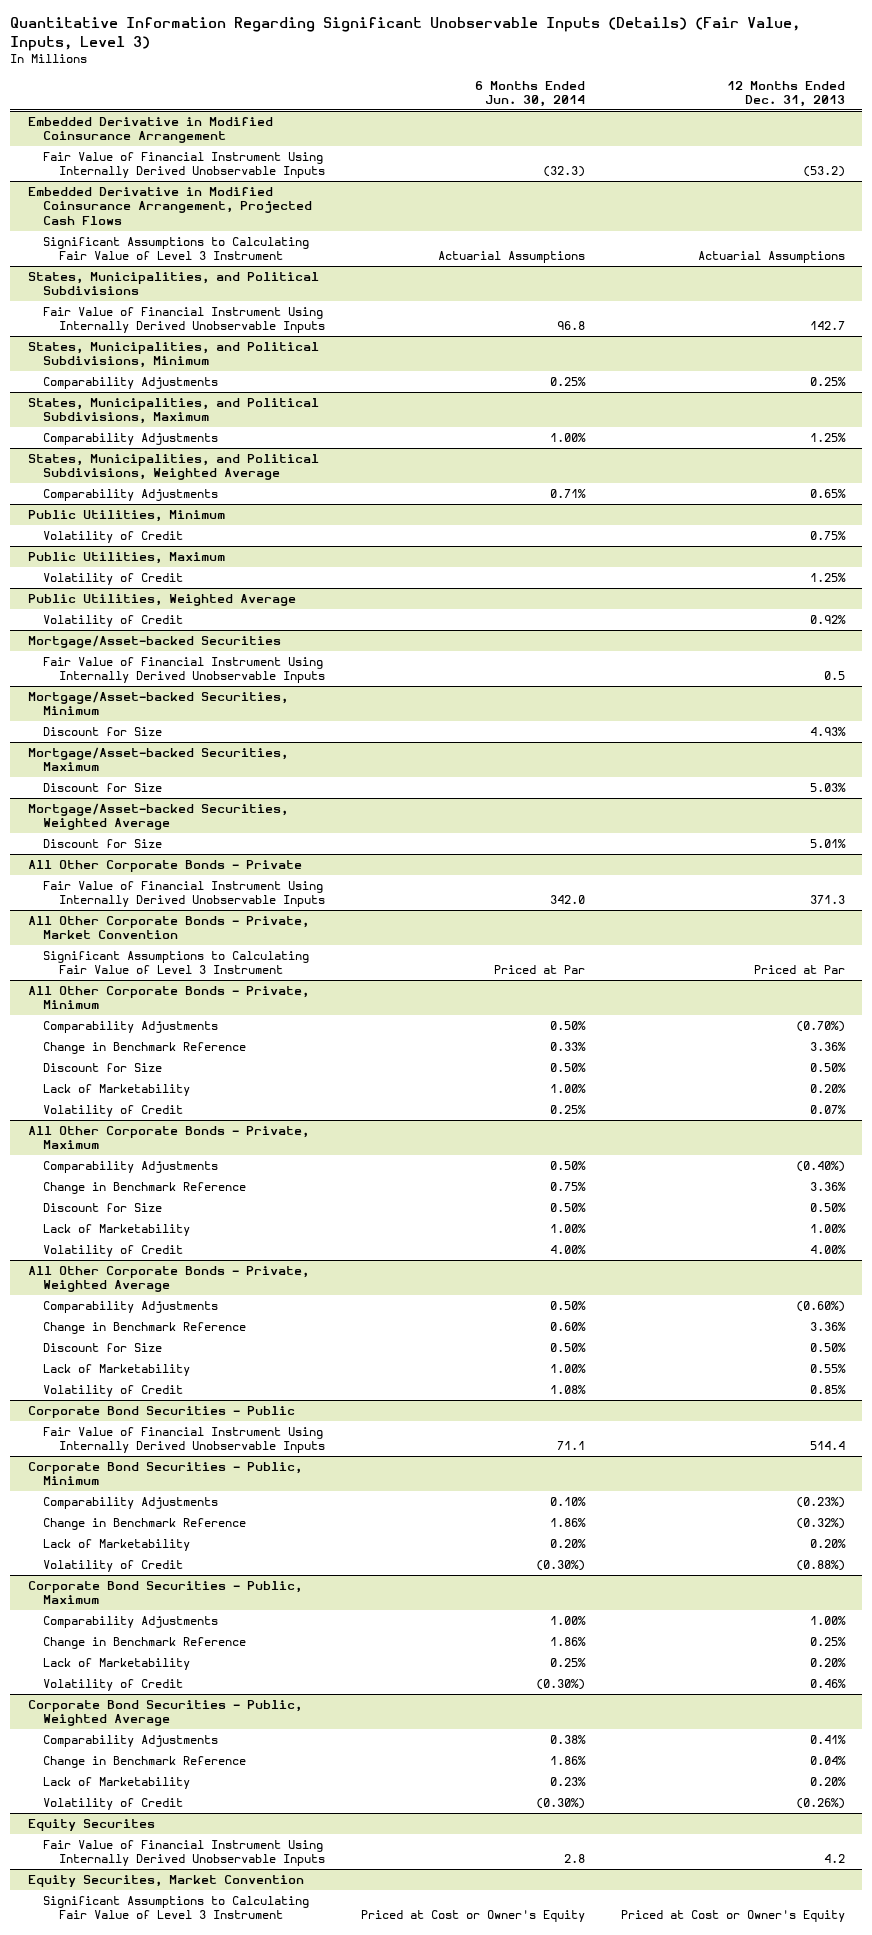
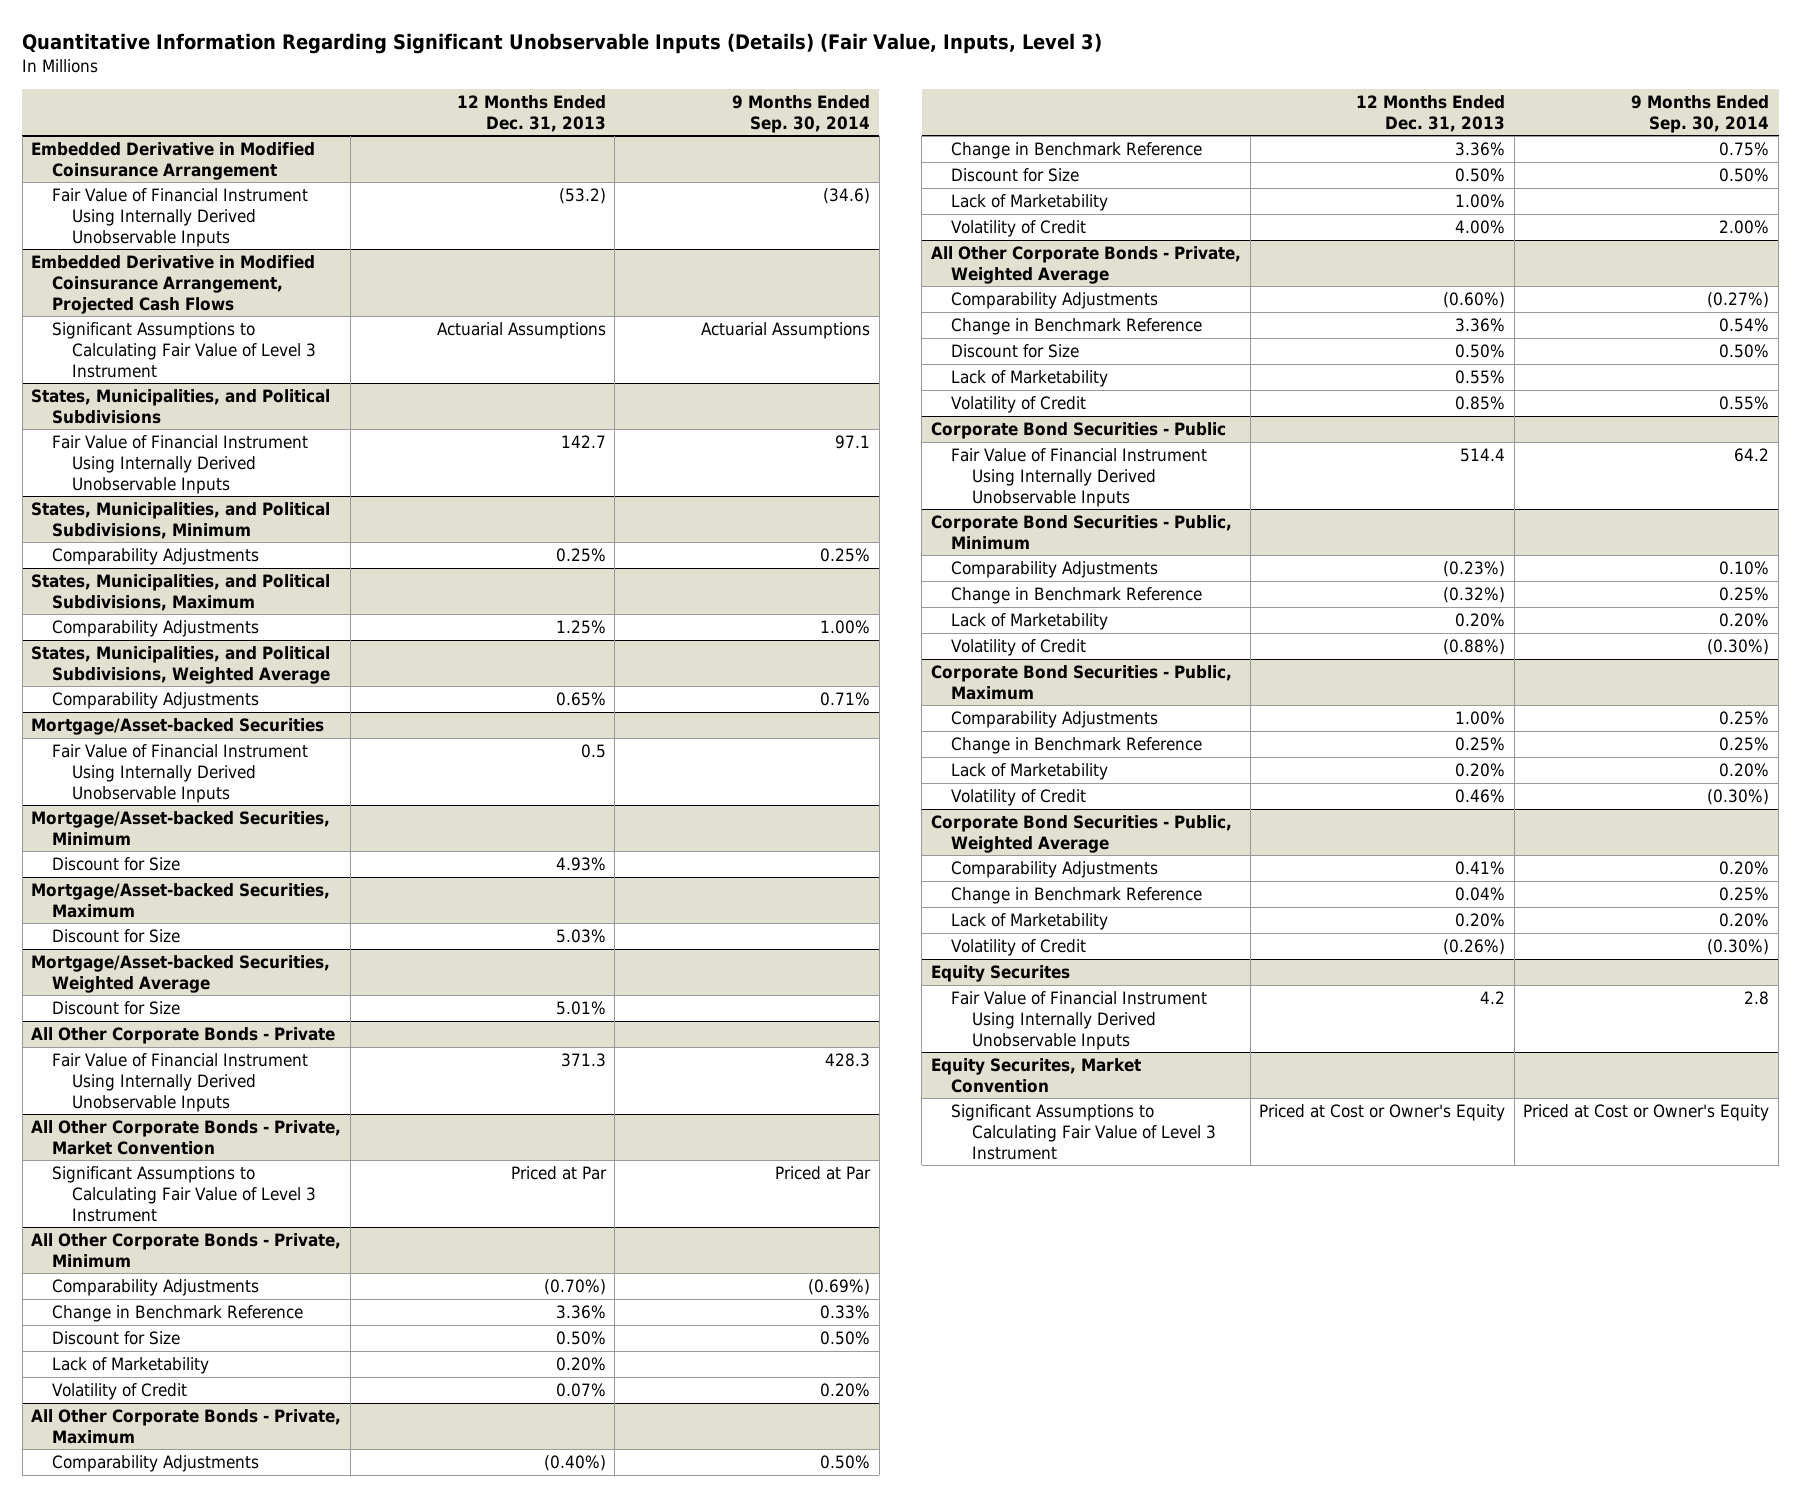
- | 6 Months Ended Jun. 30, 2014 | 12 Months Ended Dec. 31, 2013
+ | 12 Months Ended Dec. 31, 2013 | 9 Months Ended Sep. 30, 2014
- Public Utilities, Minimum
- Volatility of Credit | | 0.75%
- Public Utilities, Maximum
- Volatility of Credit | | 1.25%
- Public Utilities, Weighted Average
- Volatility of Credit | | 0.92%

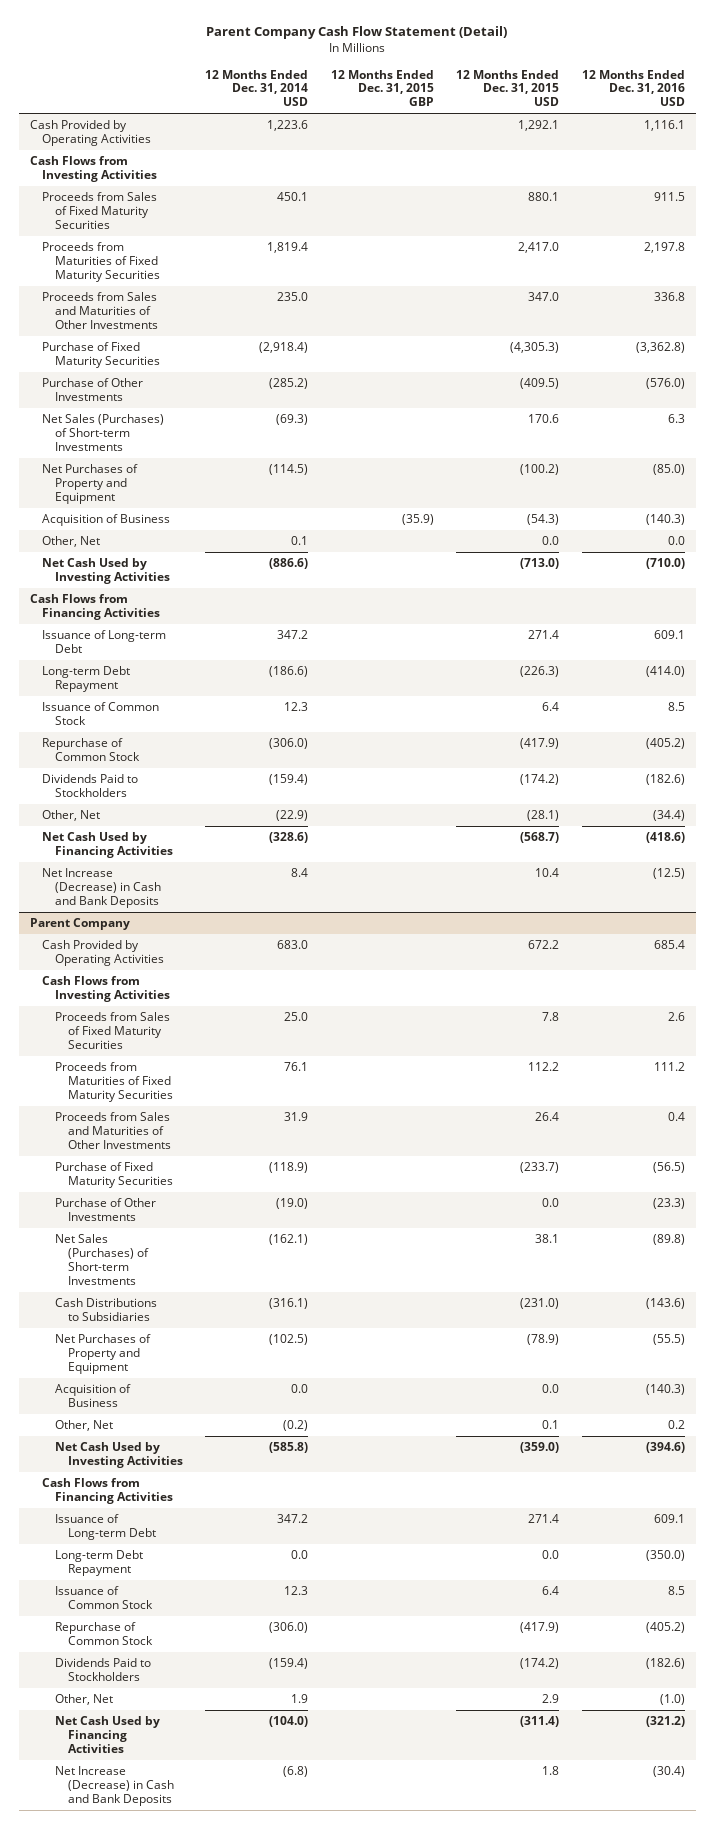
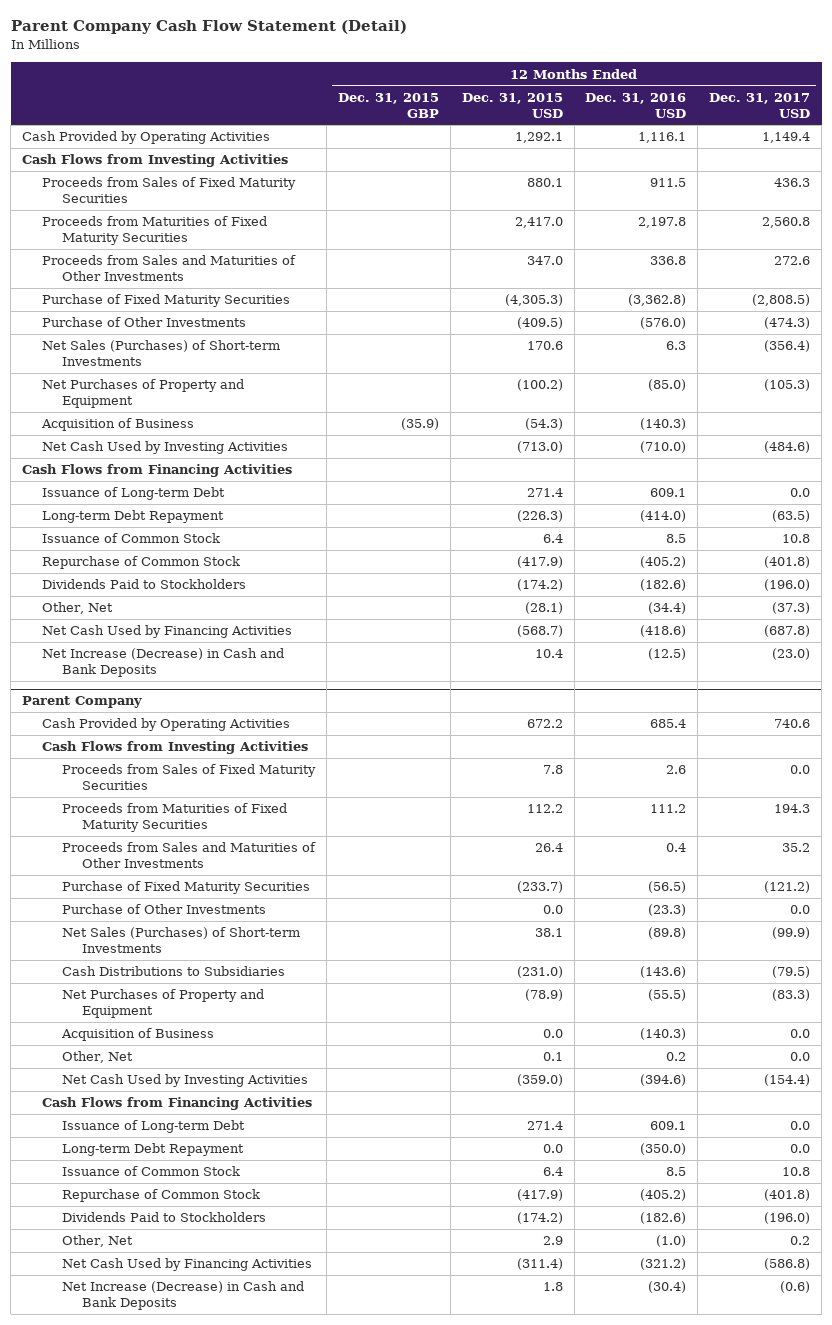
- | 12 Months Ended Dec. 31, 2014 USD | 12 Months Ended Dec. 31, 2015 GBP | 12 Months Ended Dec. 31, 2015 USD | 12 Months Ended Dec. 31, 2016 USD
+ | 12 Months Ended Dec. 31, 2015 GBP | 12 Months Ended Dec. 31, 2015 USD | 12 Months Ended Dec. 31, 2016 USD | 12 Months Ended Dec. 31, 2017 USD
- Other, Net | 0.1 | | 0.0 | 0.0

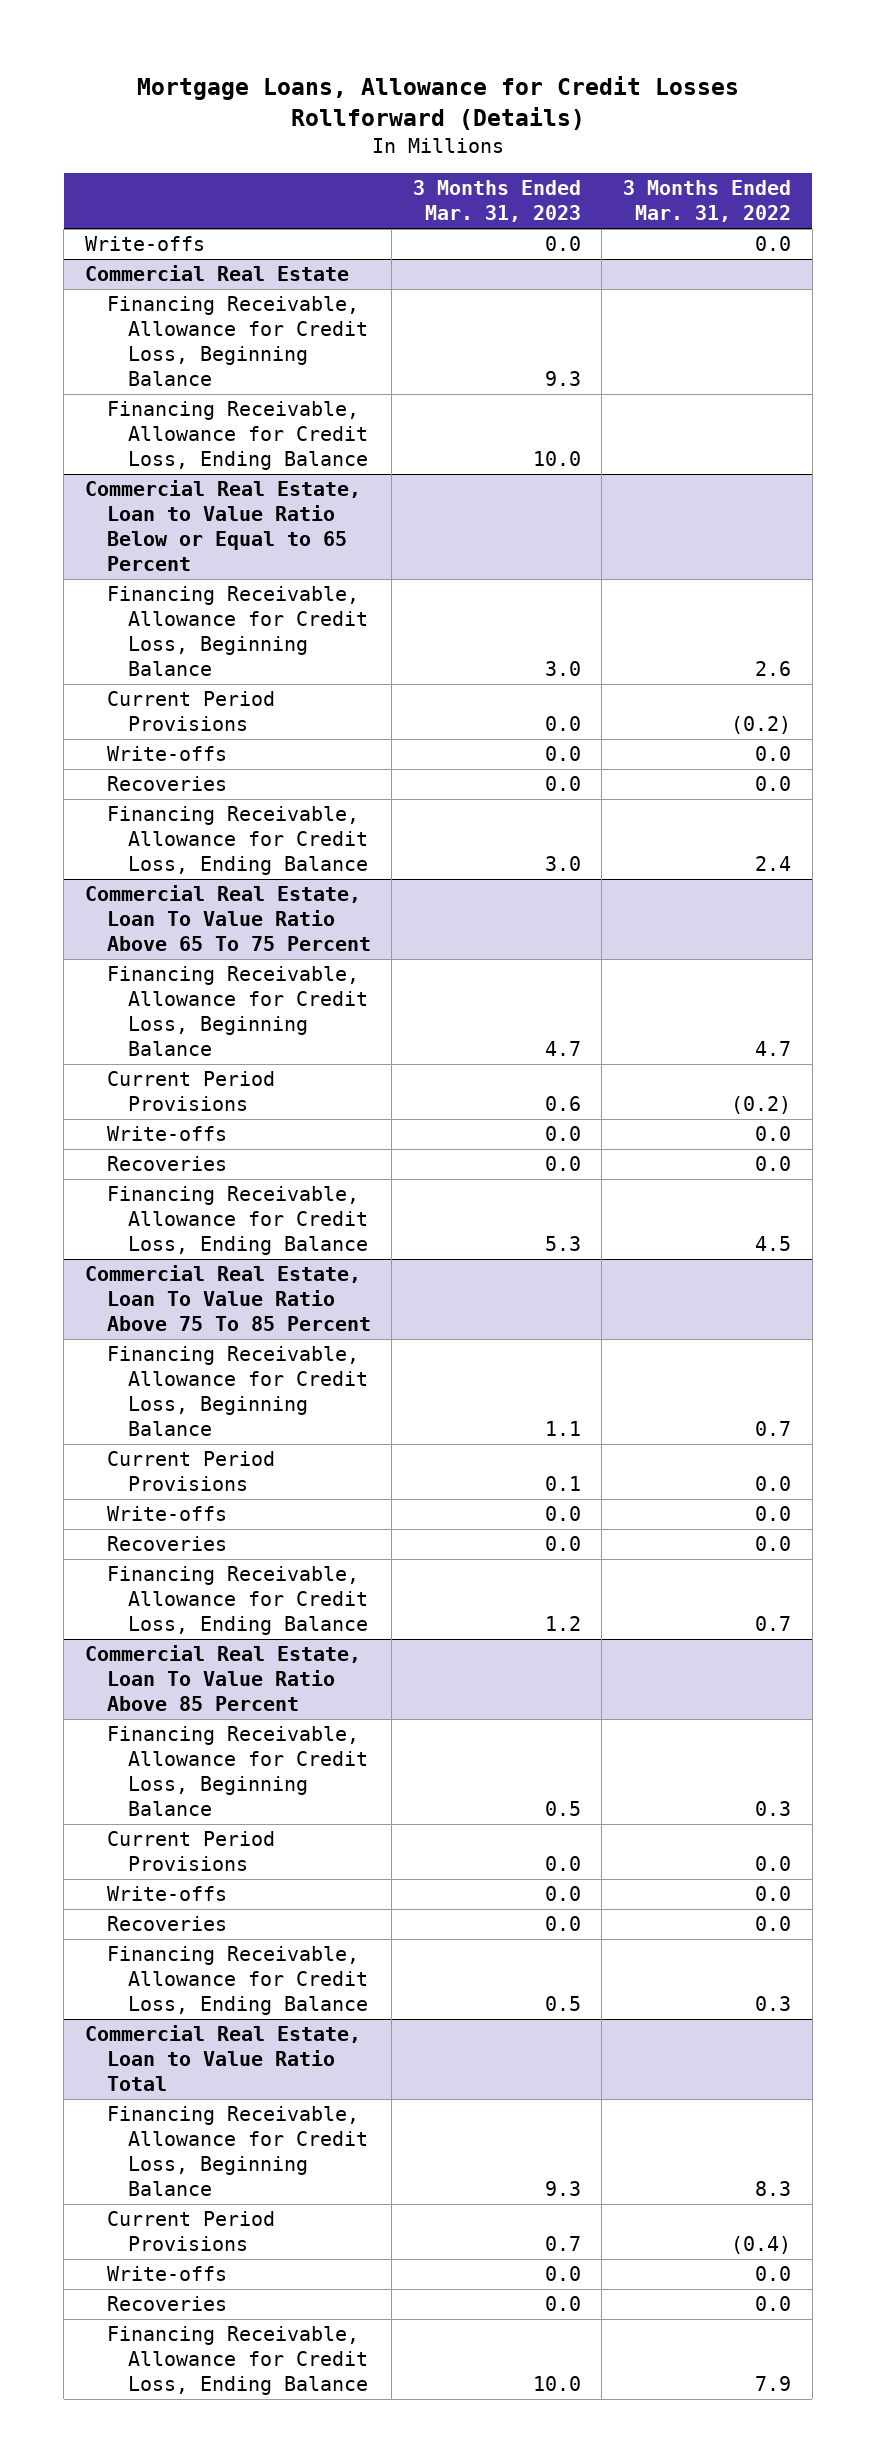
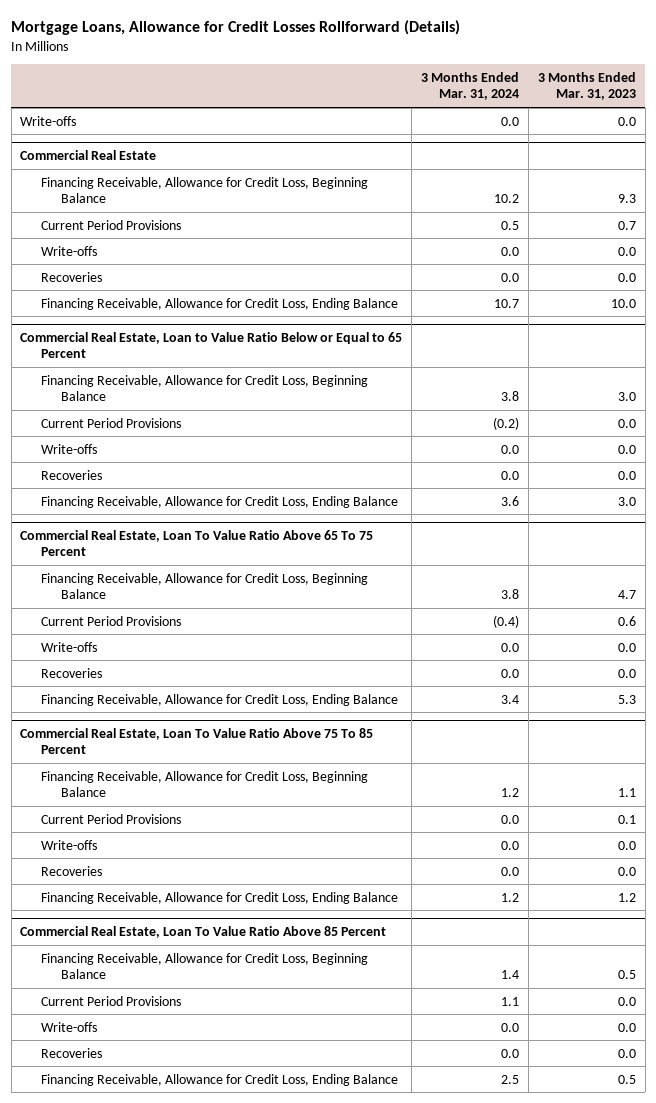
- | 3 Months Ended Mar. 31, 2023 | 3 Months Ended Mar. 31, 2022
+ | 3 Months Ended Mar. 31, 2024 | 3 Months Ended Mar. 31, 2023
@ Commercial Real Estate
+ Current Period Provisions | 0.5 | 0.7
+ Write-offs | 0.0 | 0.0
+ Recoveries | 0.0 | 0.0
- Commercial Real Estate, Loan to Value Ratio Total
- Financing Receivable, Allowance for Credit Loss, Beginning Balance | 9.3 | 8.3
- Current Period Provisions | 0.7 | (0.4)
- Write-offs | 0.0 | 0.0
- Recoveries | 0.0 | 0.0
- Financing Receivable, Allowance for Credit Loss, Ending Balance | 10.0 | 7.9

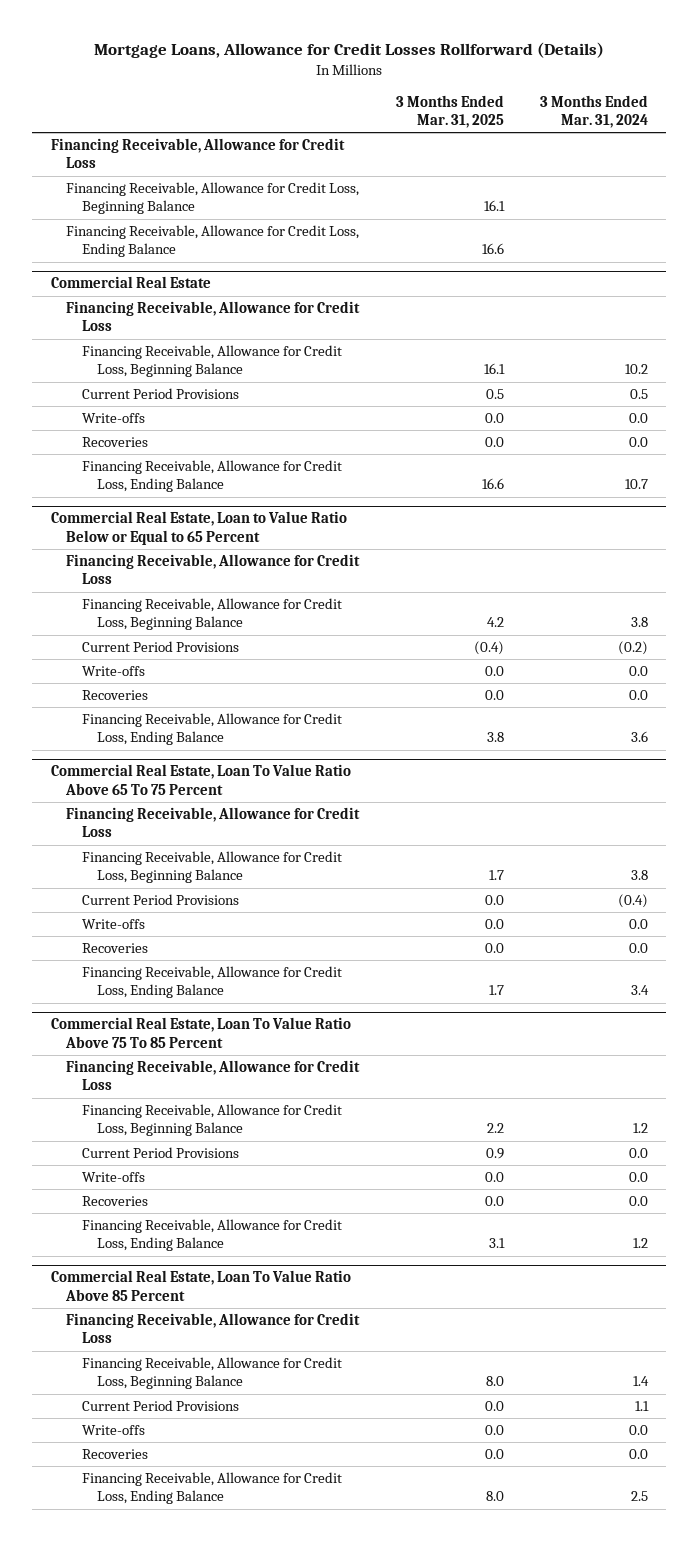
- | 3 Months Ended Mar. 31, 2024 | 3 Months Ended Mar. 31, 2023
+ | 3 Months Ended Mar. 31, 2025 | 3 Months Ended Mar. 31, 2024
- Write-offs | 0.0 | 0.0
+ Financing Receivable, Allowance for Credit Loss
+ Financing Receivable, Allowance for Credit Loss, Beginning Balance | 16.1 |
+ Financing Receivable, Allowance for Credit Loss, Ending Balance | 16.6 |
@ Commercial Real Estate
+ Financing Receivable, Allowance for Credit Loss
@ Commercial Real Estate, Loan to Value Ratio Below or Equal to 65 Percent
+ Financing Receivable, Allowance for Credit Loss
@ Commercial Real Estate, Loan To Value Ratio Above 65 To 75 Percent
+ Financing Receivable, Allowance for Credit Loss
@ Commercial Real Estate, Loan To Value Ratio Above 75 To 85 Percent
+ Financing Receivable, Allowance for Credit Loss
@ Commercial Real Estate, Loan To Value Ratio Above 85 Percent
+ Financing Receivable, Allowance for Credit Loss

